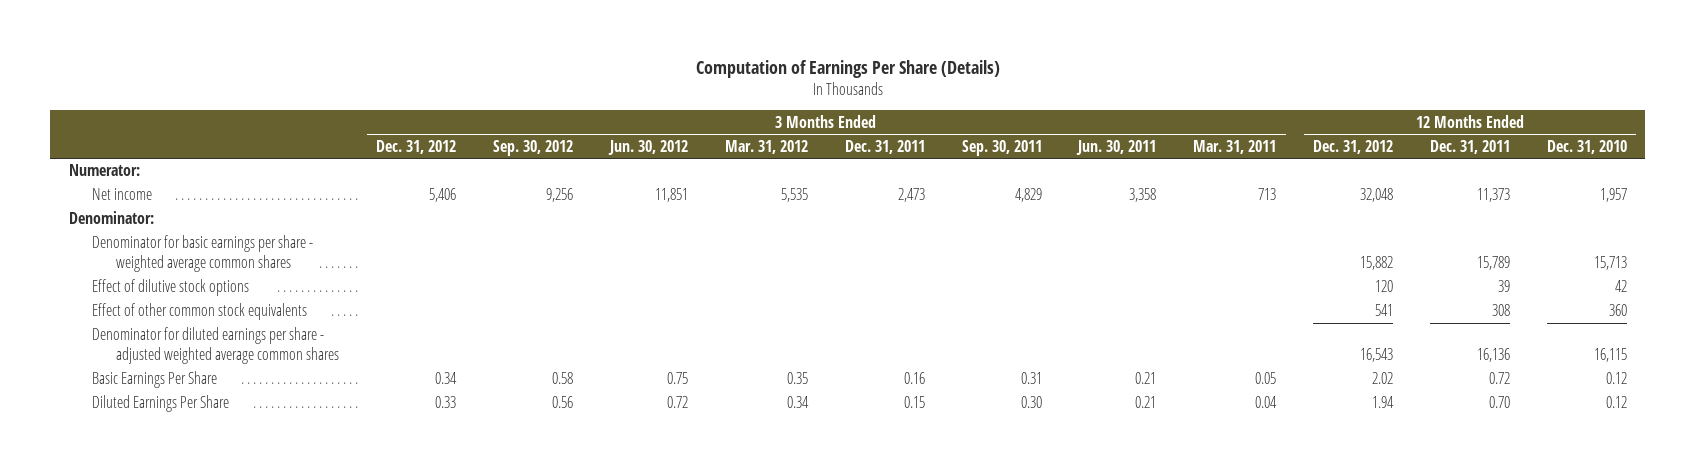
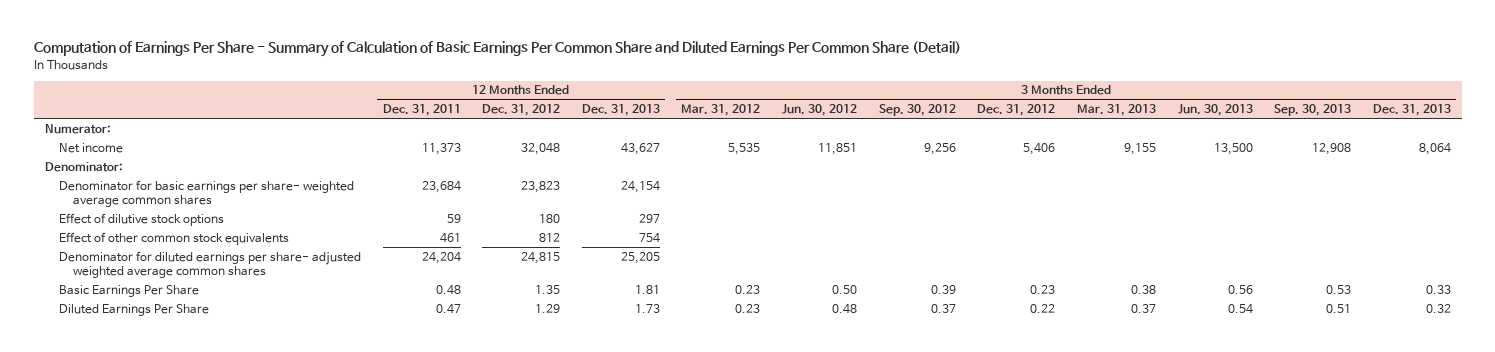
- Computation of Earnings Per Share (Details)
+ Computation of Earnings Per Share - Summary of Calculation of Basic Earnings Per Common Share and Diluted Earnings Per Common Share (Detail)
- | 3 Months Ended Dec. 31, 2012 | 3 Months Ended Sep. 30, 2012 | 3 Months Ended Jun. 30, 2012 | 3 Months Ended Mar. 31, 2012 | 3 Months Ended Dec. 31, 2011 | 3 Months Ended Sep. 30, 2011 | 3 Months Ended Jun. 30, 2011 | 3 Months Ended Mar. 31, 2011 | 12 Months Ended Dec. 31, 2012 | 12 Months Ended Dec. 31, 2011 | 12 Months Ended Dec. 31, 2010
+ | 12 Months Ended Dec. 31, 2011 | 12 Months Ended Dec. 31, 2012 | 12 Months Ended Dec. 31, 2013 | 3 Months Ended Mar. 31, 2012 | 3 Months Ended Jun. 30, 2012 | 3 Months Ended Sep. 30, 2012 | 3 Months Ended Dec. 31, 2012 | 3 Months Ended Mar. 31, 2013 | 3 Months Ended Jun. 30, 2013 | 3 Months Ended Sep. 30, 2013 | 3 Months Ended Dec. 31, 2013
- Denominator for basic earnings per share - weighted average common shares | | | | | | | | | 15,882 | 15,789 | 15,713
- Effect of dilutive stock options | | | | | | | | | 120 | 39 | 42
- Effect of other common stock equivalents | | | | | | | | | 541 | 308 | 360
- Denominator for diluted earnings per share - adjusted weighted average common shares | | | | | | | | | 16,543 | 16,136 | 16,115
- Basic Earnings Per Share | 0.34 | 0.58 | 0.75 | 0.35 | 0.16 | 0.31 | 0.21 | 0.05 | 2.02 | 0.72 | 0.12
- Diluted Earnings Per Share | 0.33 | 0.56 | 0.72 | 0.34 | 0.15 | 0.30 | 0.21 | 0.04 | 1.94 | 0.70 | 0.12
+ Denominator for basic earnings per share- weighted average common shares | 23,684 | 23,823 | 24,154 | | | | | | | |
+ Effect of dilutive stock options | 59 | 180 | 297 | | | | | | | |
+ Effect of other common stock equivalents | 461 | 812 | 754 | | | | | | | |
+ Denominator for diluted earnings per share- adjusted weighted average common shares | 24,204 | 24,815 | 25,205 | | | | | | | |
+ Basic Earnings Per Share | 0.48 | 1.35 | 1.81 | 0.23 | 0.50 | 0.39 | 0.23 | 0.38 | 0.56 | 0.53 | 0.33
+ Diluted Earnings Per Share | 0.47 | 1.29 | 1.73 | 0.23 | 0.48 | 0.37 | 0.22 | 0.37 | 0.54 | 0.51 | 0.32

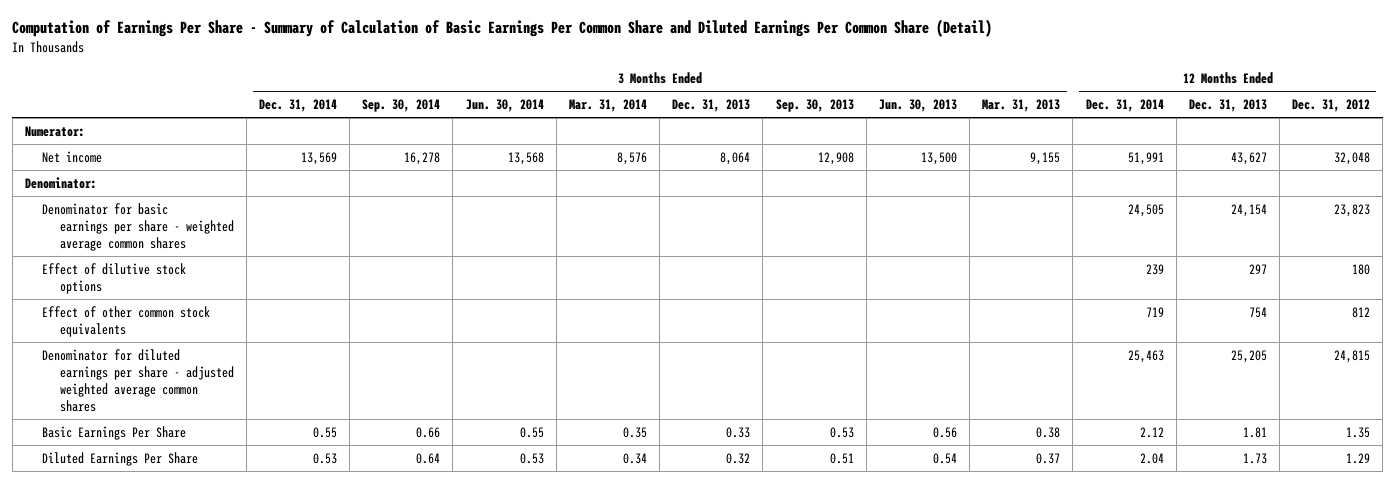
- | 12 Months Ended Dec. 31, 2011 | 12 Months Ended Dec. 31, 2012 | 12 Months Ended Dec. 31, 2013 | 3 Months Ended Mar. 31, 2012 | 3 Months Ended Jun. 30, 2012 | 3 Months Ended Sep. 30, 2012 | 3 Months Ended Dec. 31, 2012 | 3 Months Ended Mar. 31, 2013 | 3 Months Ended Jun. 30, 2013 | 3 Months Ended Sep. 30, 2013 | 3 Months Ended Dec. 31, 2013
+ | 3 Months Ended Dec. 31, 2014 | 3 Months Ended Sep. 30, 2014 | 3 Months Ended Jun. 30, 2014 | 3 Months Ended Mar. 31, 2014 | 3 Months Ended Dec. 31, 2013 | 3 Months Ended Sep. 30, 2013 | 3 Months Ended Jun. 30, 2013 | 3 Months Ended Mar. 31, 2013 | 12 Months Ended Dec. 31, 2014 | 12 Months Ended Dec. 31, 2013 | 12 Months Ended Dec. 31, 2012
- Denominator for basic earnings per share- weighted average common shares | 23,684 | 23,823 | 24,154 | | | | | | | |
+ Denominator for basic earnings per share - weighted average common shares | | | | | | | | | 24,505 | 24,154 | 23,823
- Denominator for diluted earnings per share- adjusted weighted average common shares | 24,204 | 24,815 | 25,205 | | | | | | | |
+ Denominator for diluted earnings per share - adjusted weighted average common shares | | | | | | | | | 25,463 | 25,205 | 24,815

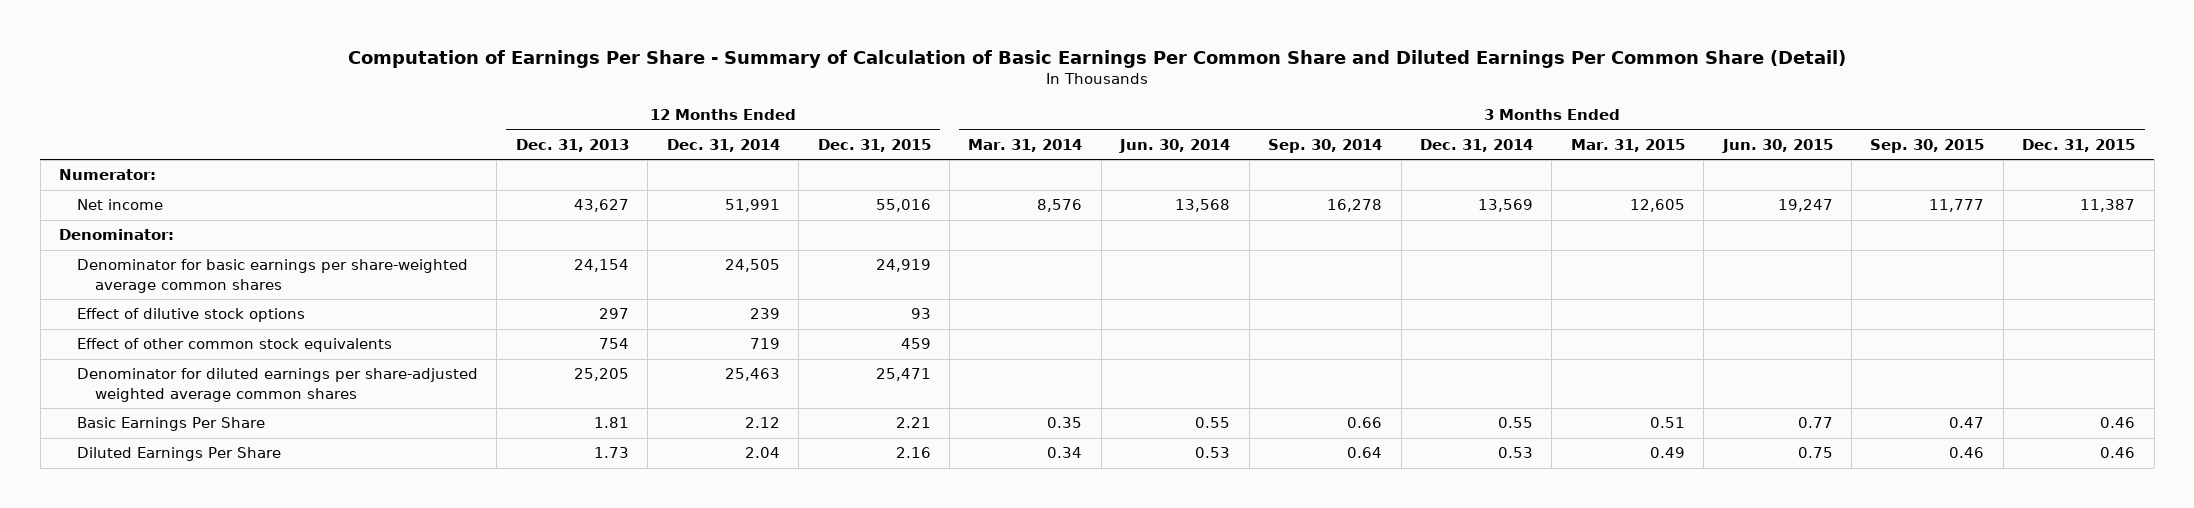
- | 3 Months Ended Dec. 31, 2014 | 3 Months Ended Sep. 30, 2014 | 3 Months Ended Jun. 30, 2014 | 3 Months Ended Mar. 31, 2014 | 3 Months Ended Dec. 31, 2013 | 3 Months Ended Sep. 30, 2013 | 3 Months Ended Jun. 30, 2013 | 3 Months Ended Mar. 31, 2013 | 12 Months Ended Dec. 31, 2014 | 12 Months Ended Dec. 31, 2013 | 12 Months Ended Dec. 31, 2012
+ | 12 Months Ended Dec. 31, 2013 | 12 Months Ended Dec. 31, 2014 | 12 Months Ended Dec. 31, 2015 | 3 Months Ended Mar. 31, 2014 | 3 Months Ended Jun. 30, 2014 | 3 Months Ended Sep. 30, 2014 | 3 Months Ended Dec. 31, 2014 | 3 Months Ended Mar. 31, 2015 | 3 Months Ended Jun. 30, 2015 | 3 Months Ended Sep. 30, 2015 | 3 Months Ended Dec. 31, 2015
- Denominator for basic earnings per share - weighted average common shares | | | | | | | | | 24,505 | 24,154 | 23,823
+ Denominator for basic earnings per share-weighted average common shares | 24,154 | 24,505 | 24,919 | | | | | | | |
- Denominator for diluted earnings per share - adjusted weighted average common shares | | | | | | | | | 25,463 | 25,205 | 24,815
+ Denominator for diluted earnings per share-adjusted weighted average common shares | 25,205 | 25,463 | 25,471 | | | | | | | |

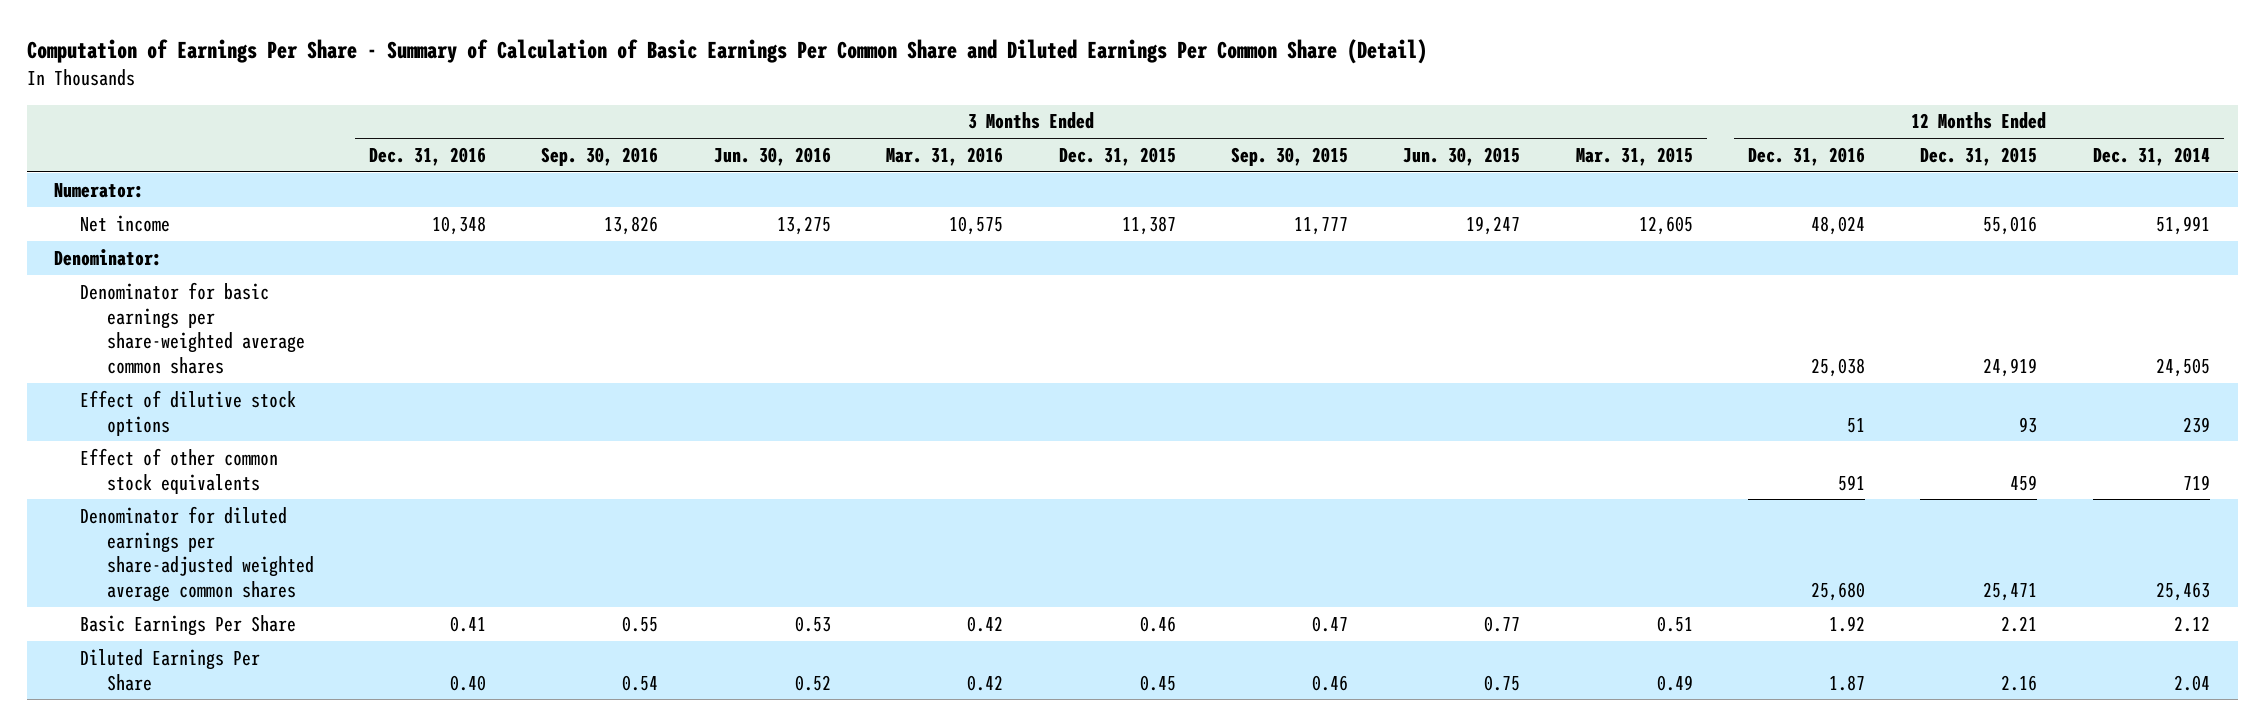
- | 12 Months Ended Dec. 31, 2013 | 12 Months Ended Dec. 31, 2014 | 12 Months Ended Dec. 31, 2015 | 3 Months Ended Mar. 31, 2014 | 3 Months Ended Jun. 30, 2014 | 3 Months Ended Sep. 30, 2014 | 3 Months Ended Dec. 31, 2014 | 3 Months Ended Mar. 31, 2015 | 3 Months Ended Jun. 30, 2015 | 3 Months Ended Sep. 30, 2015 | 3 Months Ended Dec. 31, 2015
+ | 3 Months Ended Dec. 31, 2016 | 3 Months Ended Sep. 30, 2016 | 3 Months Ended Jun. 30, 2016 | 3 Months Ended Mar. 31, 2016 | 3 Months Ended Dec. 31, 2015 | 3 Months Ended Sep. 30, 2015 | 3 Months Ended Jun. 30, 2015 | 3 Months Ended Mar. 31, 2015 | 12 Months Ended Dec. 31, 2016 | 12 Months Ended Dec. 31, 2015 | 12 Months Ended Dec. 31, 2014
- Diluted Earnings Per Share | 1.73 | 2.04 | 2.16 | 0.34 | 0.53 | 0.64 | 0.53 | 0.49 | 0.75 | 0.46 | 0.46
+ Diluted Earnings Per Share | 0.40 | 0.54 | 0.52 | 0.42 | 0.45 | 0.46 | 0.75 | 0.49 | 1.87 | 2.16 | 2.04

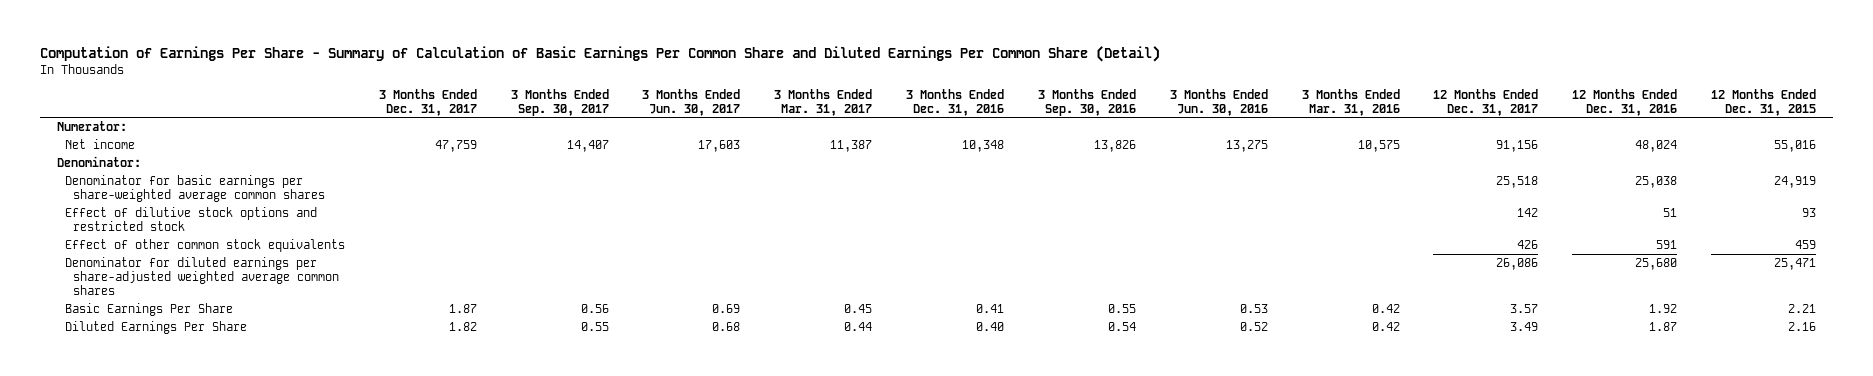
- | 3 Months Ended Dec. 31, 2016 | 3 Months Ended Sep. 30, 2016 | 3 Months Ended Jun. 30, 2016 | 3 Months Ended Mar. 31, 2016 | 3 Months Ended Dec. 31, 2015 | 3 Months Ended Sep. 30, 2015 | 3 Months Ended Jun. 30, 2015 | 3 Months Ended Mar. 31, 2015 | 12 Months Ended Dec. 31, 2016 | 12 Months Ended Dec. 31, 2015 | 12 Months Ended Dec. 31, 2014
+ | 3 Months Ended Dec. 31, 2017 | 3 Months Ended Sep. 30, 2017 | 3 Months Ended Jun. 30, 2017 | 3 Months Ended Mar. 31, 2017 | 3 Months Ended Dec. 31, 2016 | 3 Months Ended Sep. 30, 2016 | 3 Months Ended Jun. 30, 2016 | 3 Months Ended Mar. 31, 2016 | 12 Months Ended Dec. 31, 2017 | 12 Months Ended Dec. 31, 2016 | 12 Months Ended Dec. 31, 2015
- Effect of dilutive stock options | | | | | | | | | 51 | 93 | 239
+ Effect of dilutive stock options and restricted stock | | | | | | | | | 142 | 51 | 93

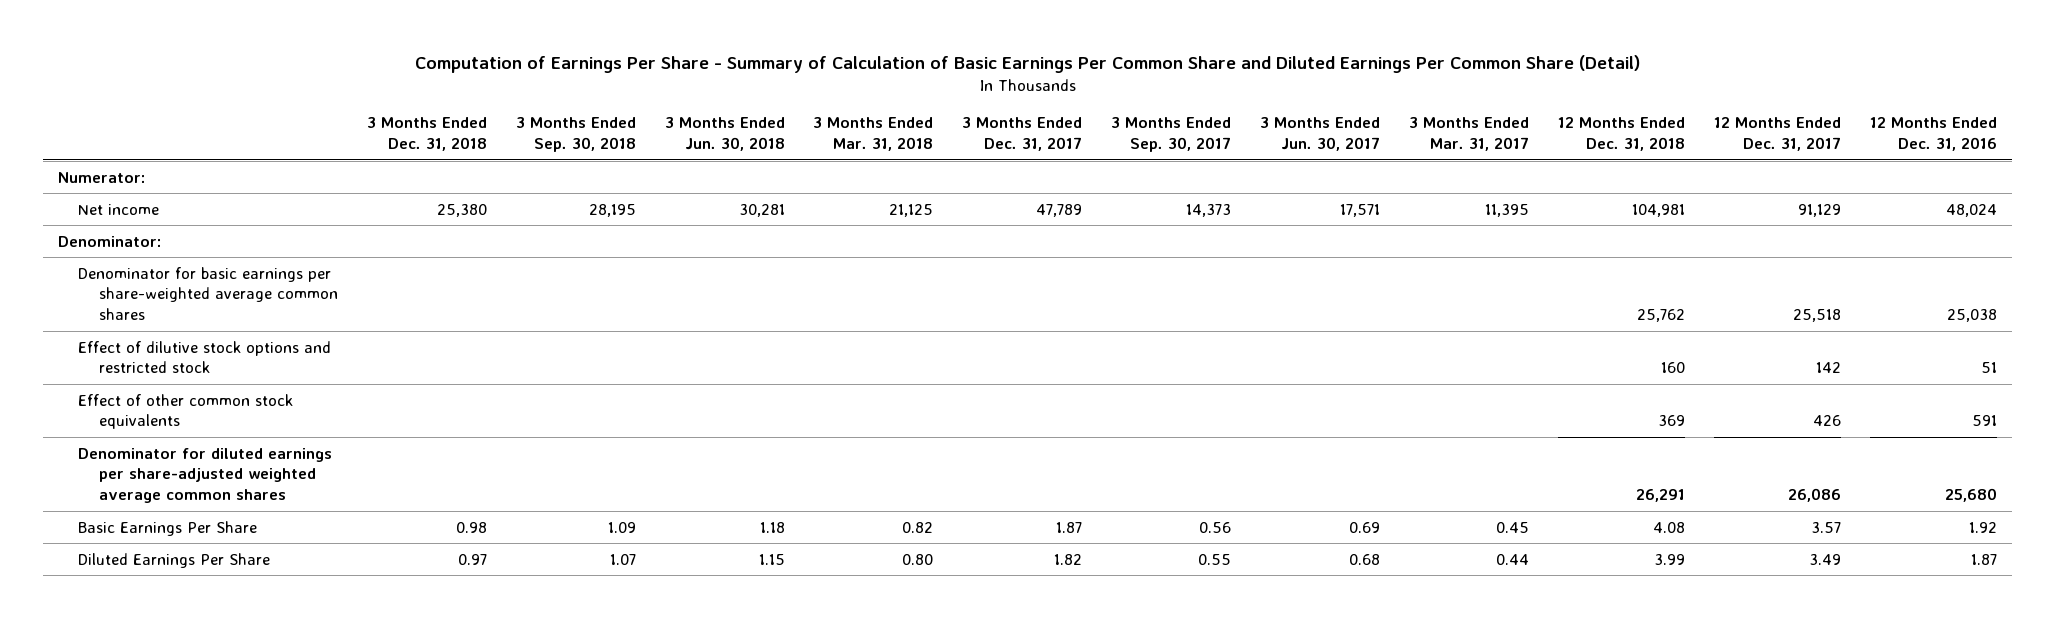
- | 3 Months Ended Dec. 31, 2017 | 3 Months Ended Sep. 30, 2017 | 3 Months Ended Jun. 30, 2017 | 3 Months Ended Mar. 31, 2017 | 3 Months Ended Dec. 31, 2016 | 3 Months Ended Sep. 30, 2016 | 3 Months Ended Jun. 30, 2016 | 3 Months Ended Mar. 31, 2016 | 12 Months Ended Dec. 31, 2017 | 12 Months Ended Dec. 31, 2016 | 12 Months Ended Dec. 31, 2015
+ | 3 Months Ended Dec. 31, 2018 | 3 Months Ended Sep. 30, 2018 | 3 Months Ended Jun. 30, 2018 | 3 Months Ended Mar. 31, 2018 | 3 Months Ended Dec. 31, 2017 | 3 Months Ended Sep. 30, 2017 | 3 Months Ended Jun. 30, 2017 | 3 Months Ended Mar. 31, 2017 | 12 Months Ended Dec. 31, 2018 | 12 Months Ended Dec. 31, 2017 | 12 Months Ended Dec. 31, 2016
- Net income | 47,759 | 14,407 | 17,603 | 11,387 | 10,348 | 13,826 | 13,275 | 10,575 | 91,156 | 48,024 | 55,016
+ Net income | 25,380 | 28,195 | 30,281 | 21,125 | 47,789 | 14,373 | 17,571 | 11,395 | 104,981 | 91,129 | 48,024

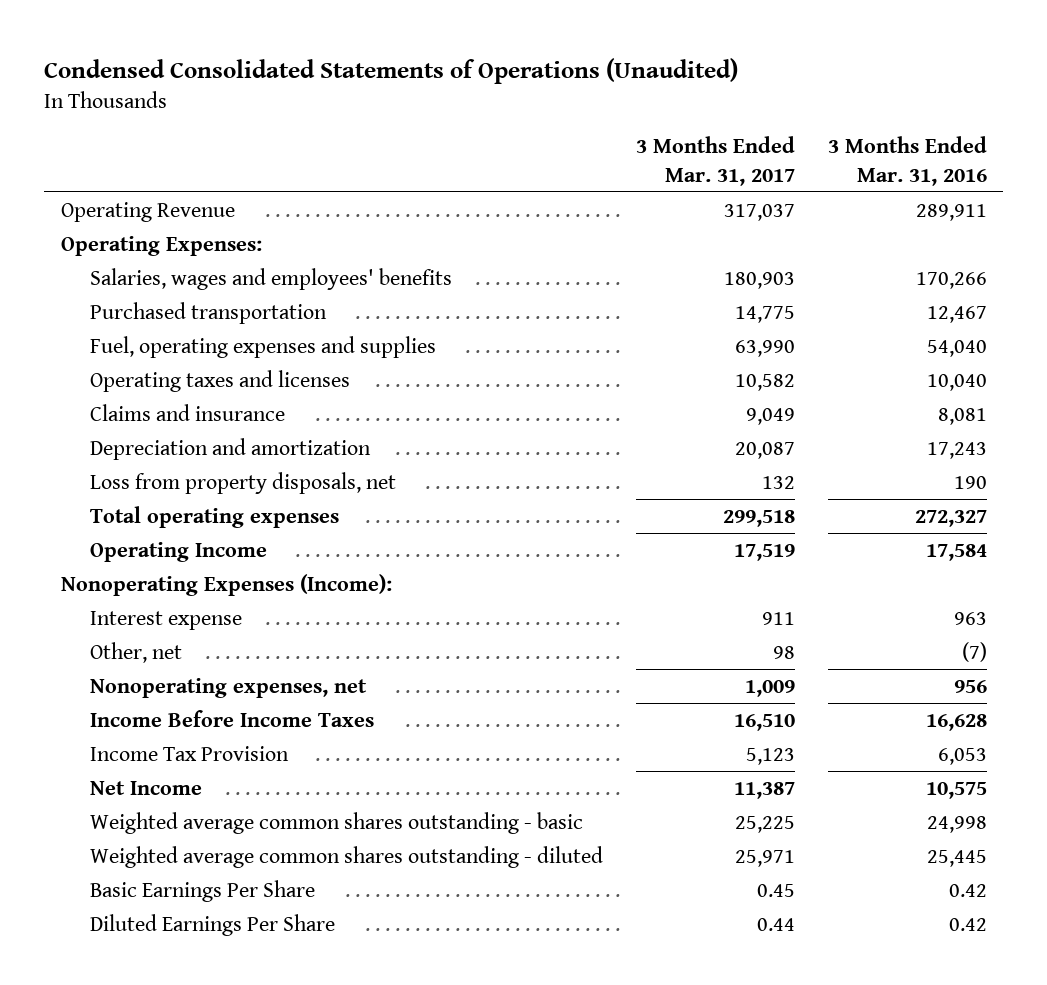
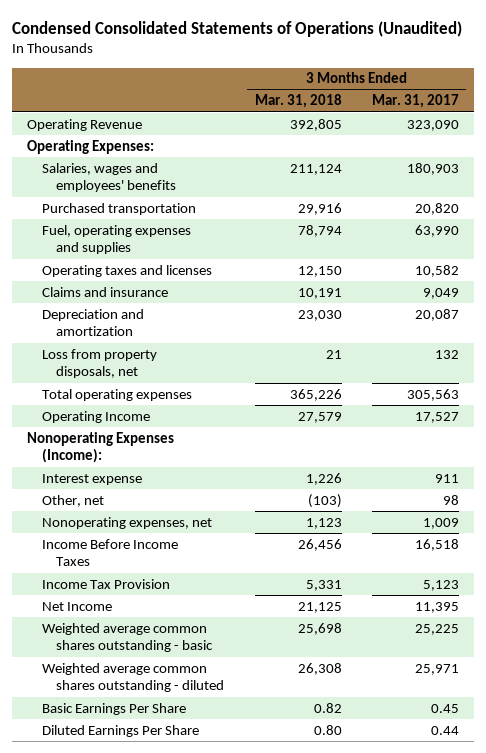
- | 3 Months Ended Mar. 31, 2017 | 3 Months Ended Mar. 31, 2016
+ | 3 Months Ended Mar. 31, 2018 | 3 Months Ended Mar. 31, 2017
- Operating Revenue | 317,037 | 289,911
+ Operating Revenue | 392,805 | 323,090
- Purchased transportation | 14,775 | 12,467
+ Purchased transportation | 29,916 | 20,820
- Total operating expenses | 299,518 | 272,327
- Operating Income | 17,519 | 17,584
+ Total operating expenses | 365,226 | 305,563
+ Operating Income | 27,579 | 17,527
- Income Before Income Taxes | 16,510 | 16,628
+ Income Before Income Taxes | 26,456 | 16,518
- Net Income | 11,387 | 10,575
+ Net Income | 21,125 | 11,395

